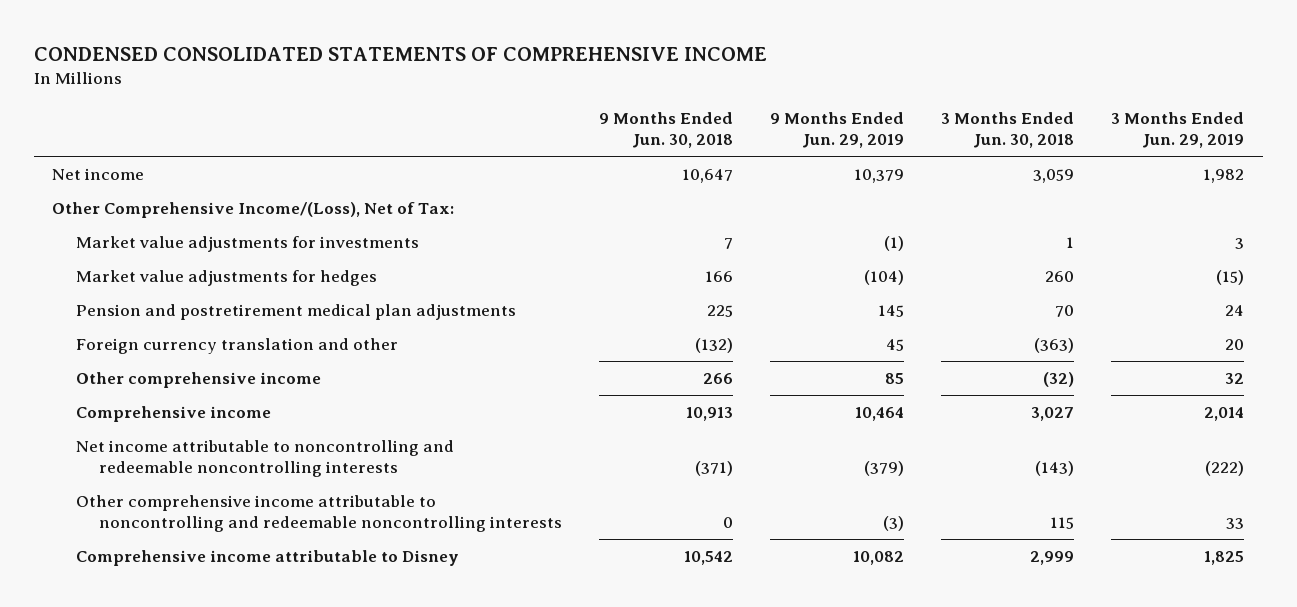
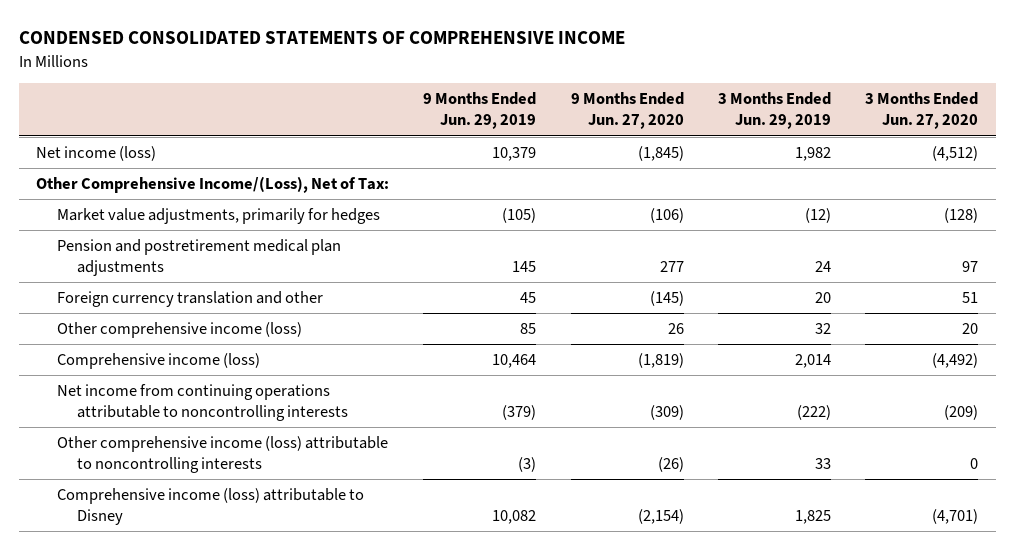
- | 9 Months Ended Jun. 30, 2018 | 9 Months Ended Jun. 29, 2019 | 3 Months Ended Jun. 30, 2018 | 3 Months Ended Jun. 29, 2019
+ | 9 Months Ended Jun. 29, 2019 | 9 Months Ended Jun. 27, 2020 | 3 Months Ended Jun. 29, 2019 | 3 Months Ended Jun. 27, 2020
- Net income | 10,647 | 10,379 | 3,059 | 1,982
+ Net income (loss) | 10,379 | (1,845) | 1,982 | (4,512)
- Market value adjustments for investments | 7 | (1) | 1 | 3
- Market value adjustments for hedges | 166 | (104) | 260 | (15)
+ Market value adjustments, primarily for hedges | (105) | (106) | (12) | (128)
- Other comprehensive income | 266 | 85 | (32) | 32
- Comprehensive income | 10,913 | 10,464 | 3,027 | 2,014
- Net income attributable to noncontrolling and redeemable noncontrolling interests | (371) | (379) | (143) | (222)
- Other comprehensive income attributable to noncontrolling and redeemable noncontrolling interests | 0 | (3) | 115 | 33
- Comprehensive income attributable to Disney | 10,542 | 10,082 | 2,999 | 1,825
+ Other comprehensive income (loss) | 85 | 26 | 32 | 20
+ Comprehensive income (loss) | 10,464 | (1,819) | 2,014 | (4,492)
+ Net income from continuing operations attributable to noncontrolling interests | (379) | (309) | (222) | (209)
+ Other comprehensive income (loss) attributable to noncontrolling interests | (3) | (26) | 33 | 0
+ Comprehensive income (loss) attributable to Disney | 10,082 | (2,154) | 1,825 | (4,701)

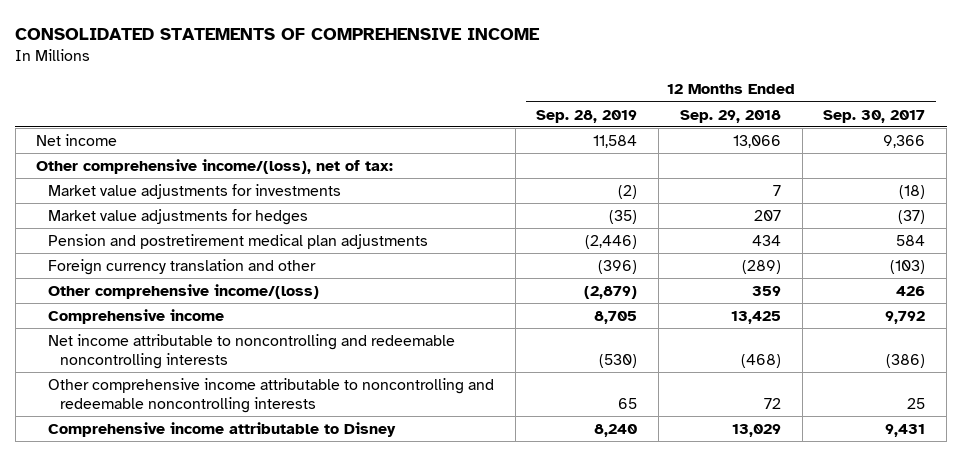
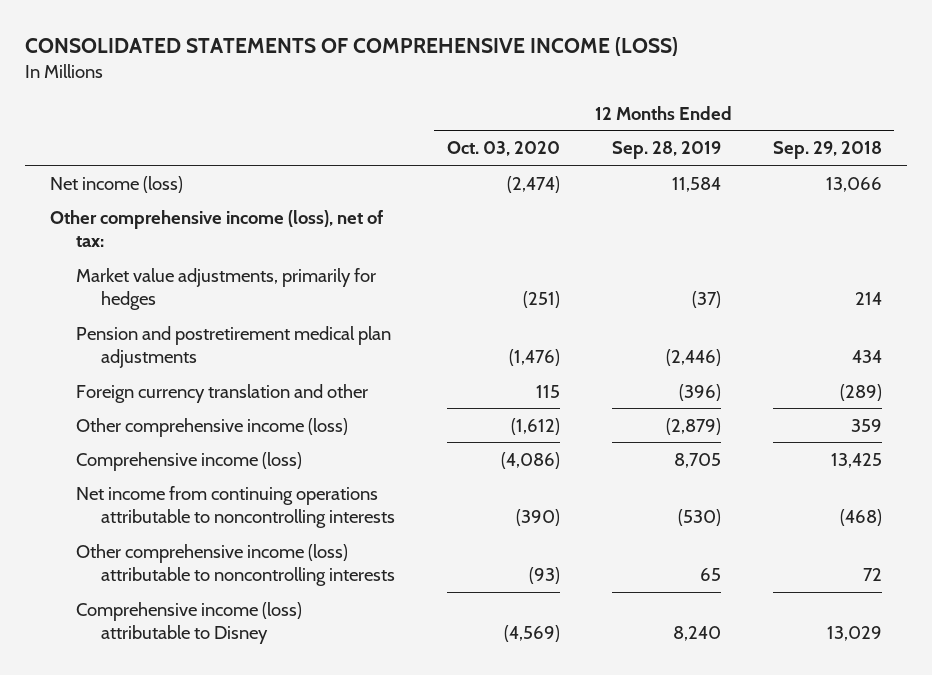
- CONSOLIDATED STATEMENTS OF COMPREHENSIVE INCOME
+ CONSOLIDATED STATEMENTS OF COMPREHENSIVE INCOME (LOSS)
- | 12 Months Ended Sep. 28, 2019 | 12 Months Ended Sep. 29, 2018 | 12 Months Ended Sep. 30, 2017
+ | 12 Months Ended Oct. 03, 2020 | 12 Months Ended Sep. 28, 2019 | 12 Months Ended Sep. 29, 2018
- Net income | 11,584 | 13,066 | 9,366
- Other comprehensive income/(loss), net of tax:
- Market value adjustments for investments | (2) | 7 | (18)
- Market value adjustments for hedges | (35) | 207 | (37)
+ Net income (loss) | (2,474) | 11,584 | 13,066
+ Other comprehensive income (loss), net of tax:
+ Market value adjustments, primarily for hedges | (251) | (37) | 214
- Other comprehensive income/(loss) | (2,879) | 359 | 426
- Comprehensive income | 8,705 | 13,425 | 9,792
- Net income attributable to noncontrolling and redeemable noncontrolling interests | (530) | (468) | (386)
- Other comprehensive income attributable to noncontrolling and redeemable noncontrolling interests | 65 | 72 | 25
- Comprehensive income attributable to Disney | 8,240 | 13,029 | 9,431
+ Other comprehensive income (loss) | (1,612) | (2,879) | 359
+ Comprehensive income (loss) | (4,086) | 8,705 | 13,425
+ Net income from continuing operations attributable to noncontrolling interests | (390) | (530) | (468)
+ Other comprehensive income (loss) attributable to noncontrolling interests | (93) | 65 | 72
+ Comprehensive income (loss) attributable to Disney | (4,569) | 8,240 | 13,029

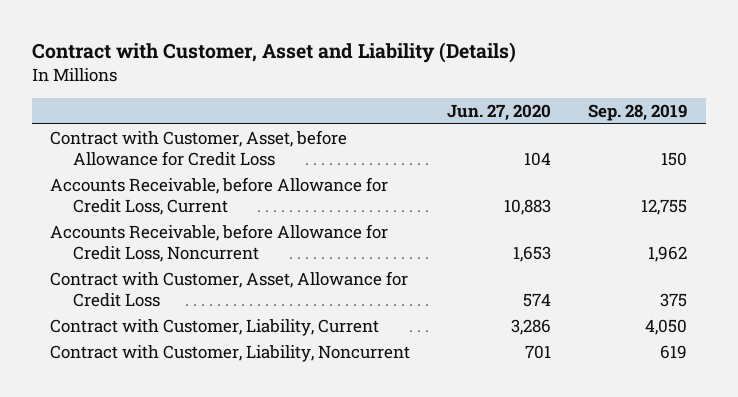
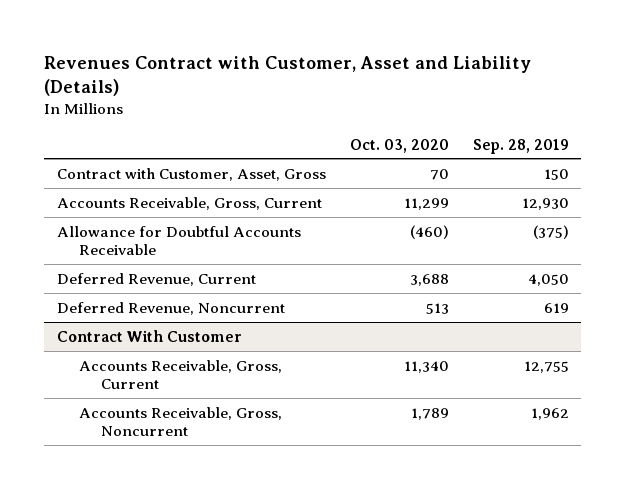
- Contract with Customer, Asset and Liability (Details)
+ Revenues Contract with Customer, Asset and Liability (Details)
- | Jun. 27, 2020 | Sep. 28, 2019
+ | Oct. 03, 2020 | Sep. 28, 2019
- Contract with Customer, Asset, before Allowance for Credit Loss | 104 | 150
- Accounts Receivable, before Allowance for Credit Loss, Current | 10,883 | 12,755
- Accounts Receivable, before Allowance for Credit Loss, Noncurrent | 1,653 | 1,962
- Contract with Customer, Asset, Allowance for Credit Loss | 574 | 375
- Contract with Customer, Liability, Current | 3,286 | 4,050
- Contract with Customer, Liability, Noncurrent | 701 | 619
+ Contract with Customer, Asset, Gross | 70 | 150
+ Accounts Receivable, Gross, Current | 11,299 | 12,930
+ Allowance for Doubtful Accounts Receivable | (460) | (375)
+ Deferred Revenue, Current | 3,688 | 4,050
+ Deferred Revenue, Noncurrent | 513 | 619
+ Contract With Customer
+ Accounts Receivable, Gross, Current | 11,340 | 12,755
+ Accounts Receivable, Gross, Noncurrent | 1,789 | 1,962

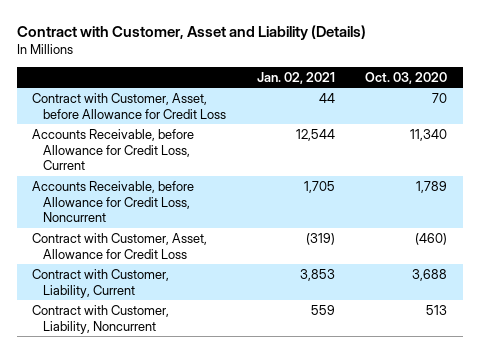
- Revenues Contract with Customer, Asset and Liability (Details)
+ Contract with Customer, Asset and Liability (Details)
- | Oct. 03, 2020 | Sep. 28, 2019
+ | Jan. 02, 2021 | Oct. 03, 2020
- Contract with Customer, Asset, Gross | 70 | 150
- Accounts Receivable, Gross, Current | 11,299 | 12,930
- Allowance for Doubtful Accounts Receivable | (460) | (375)
- Deferred Revenue, Current | 3,688 | 4,050
- Deferred Revenue, Noncurrent | 513 | 619
- Contract With Customer
- Accounts Receivable, Gross, Current | 11,340 | 12,755
- Accounts Receivable, Gross, Noncurrent | 1,789 | 1,962
+ Contract with Customer, Asset, before Allowance for Credit Loss | 44 | 70
+ Accounts Receivable, before Allowance for Credit Loss, Current | 12,544 | 11,340
+ Accounts Receivable, before Allowance for Credit Loss, Noncurrent | 1,705 | 1,789
+ Contract with Customer, Asset, Allowance for Credit Loss | (319) | (460)
+ Contract with Customer, Liability, Current | 3,853 | 3,688
+ Contract with Customer, Liability, Noncurrent | 559 | 513

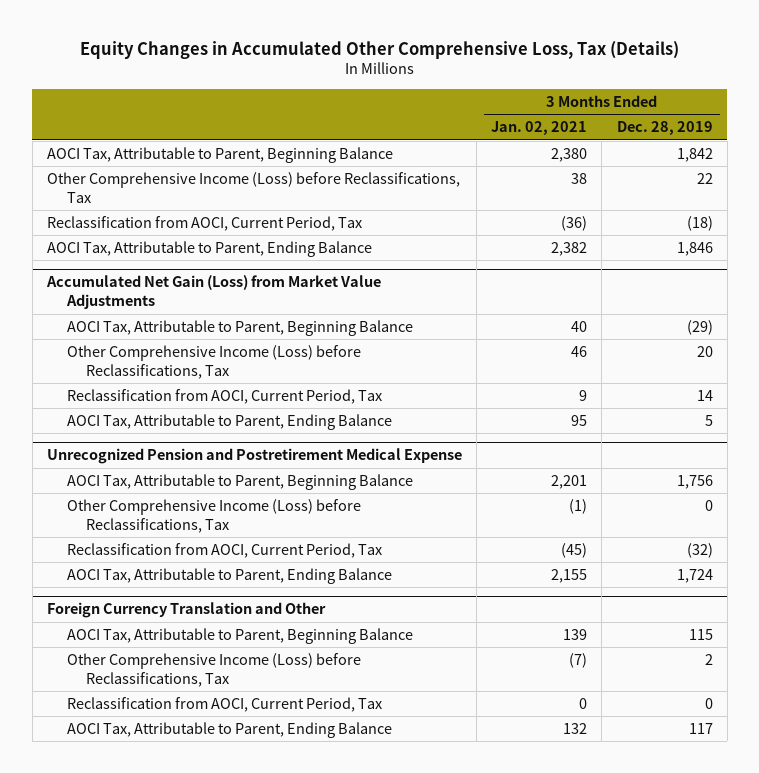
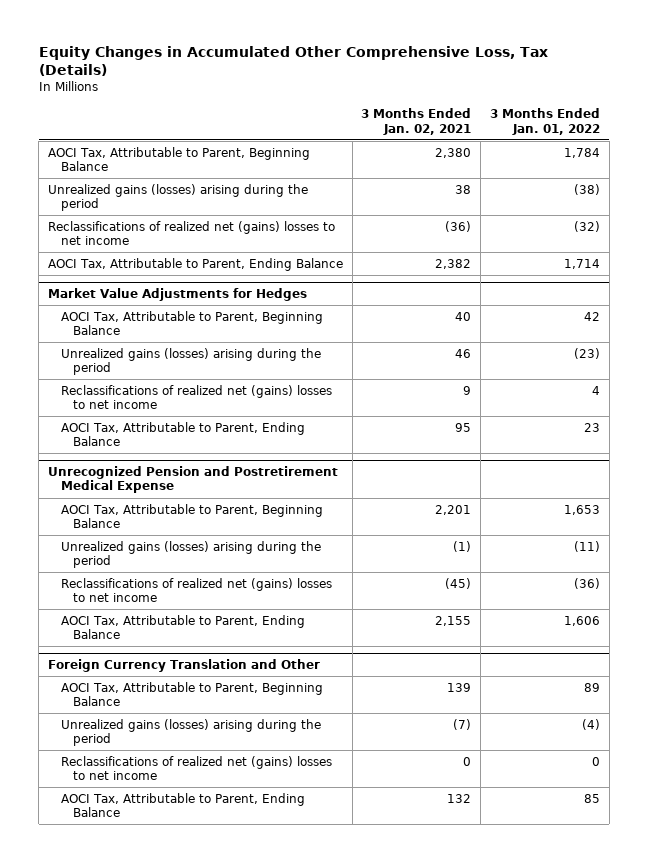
- | 3 Months Ended Jan. 02, 2021 | 3 Months Ended Dec. 28, 2019
+ | 3 Months Ended Jan. 02, 2021 | 3 Months Ended Jan. 01, 2022
- Other Comprehensive Income (Loss) before Reclassifications, Tax | 38 | 22
- Reclassification from AOCI, Current Period, Tax | (36) | (18)
+ Unrealized gains (losses) arising during the period | 38 | (38)
+ Reclassifications of realized net (gains) losses to net income | (36) | (32)
- Accumulated Net Gain (Loss) from Market Value Adjustments
+ Market Value Adjustments for Hedges
- Other Comprehensive Income (Loss) before Reclassifications, Tax | 46 | 20
- Reclassification from AOCI, Current Period, Tax | 9 | 14
+ Unrealized gains (losses) arising during the period | 46 | (23)
+ Reclassifications of realized net (gains) losses to net income | 9 | 4
@ Unrecognized Pension and Postretirement Medical Expense
- Other Comprehensive Income (Loss) before Reclassifications, Tax | (1) | 0
- Reclassification from AOCI, Current Period, Tax | (45) | (32)
+ Unrealized gains (losses) arising during the period | (1) | (11)
+ Reclassifications of realized net (gains) losses to net income | (45) | (36)
@ Foreign Currency Translation and Other
- Other Comprehensive Income (Loss) before Reclassifications, Tax | (7) | 2
- Reclassification from AOCI, Current Period, Tax | 0 | 0
+ Unrealized gains (losses) arising during the period | (7) | (4)
+ Reclassifications of realized net (gains) losses to net income | 0 | 0

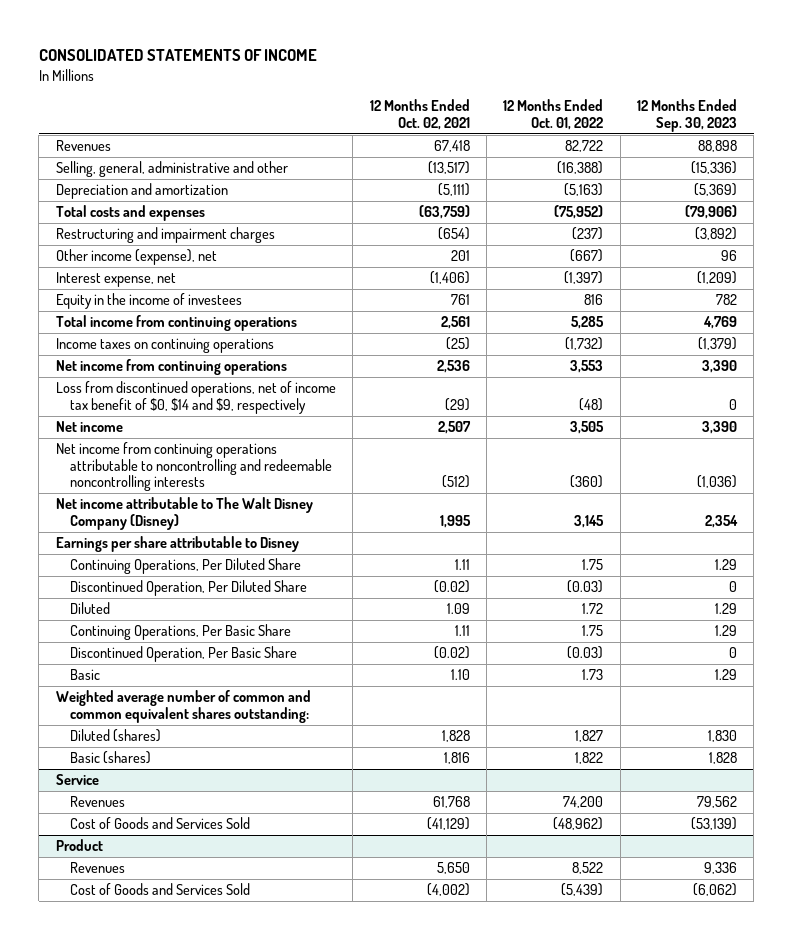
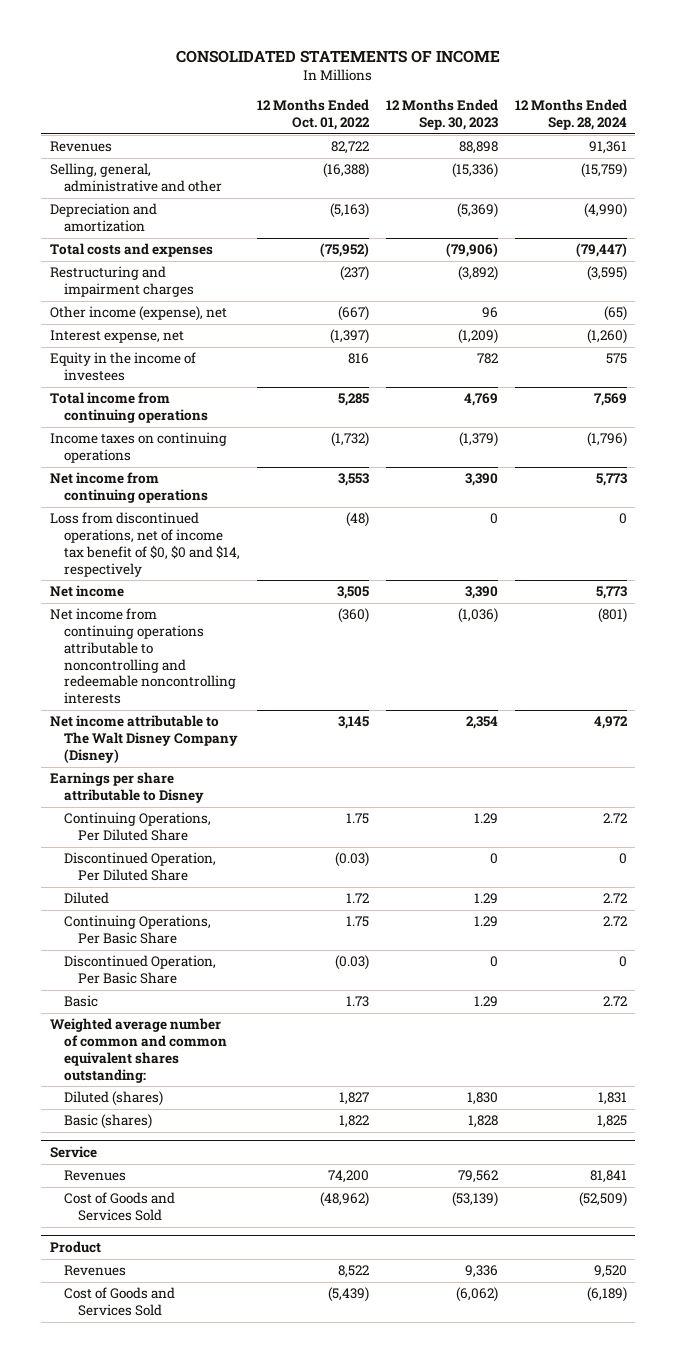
- | 12 Months Ended Oct. 02, 2021 | 12 Months Ended Oct. 01, 2022 | 12 Months Ended Sep. 30, 2023
+ | 12 Months Ended Oct. 01, 2022 | 12 Months Ended Sep. 30, 2023 | 12 Months Ended Sep. 28, 2024
- Loss from discontinued operations, net of income tax benefit of $0, $14 and $9, respectively | (29) | (48) | 0
+ Loss from discontinued operations, net of income tax benefit of $0, $0 and $14, respectively | (48) | 0 | 0

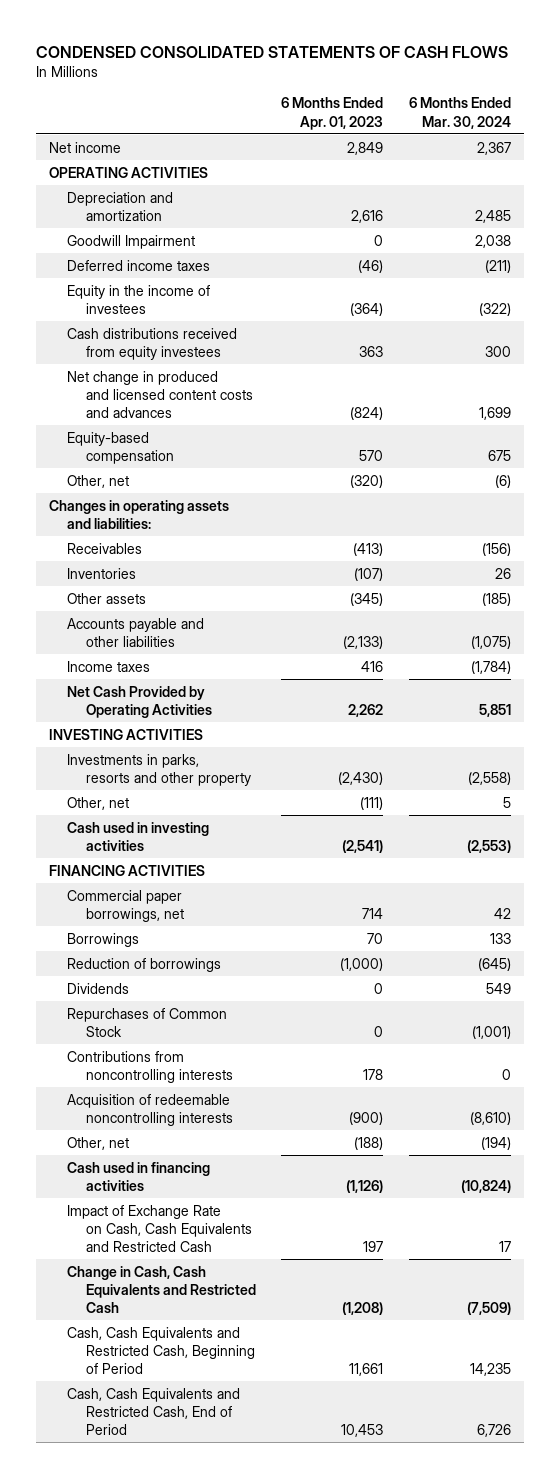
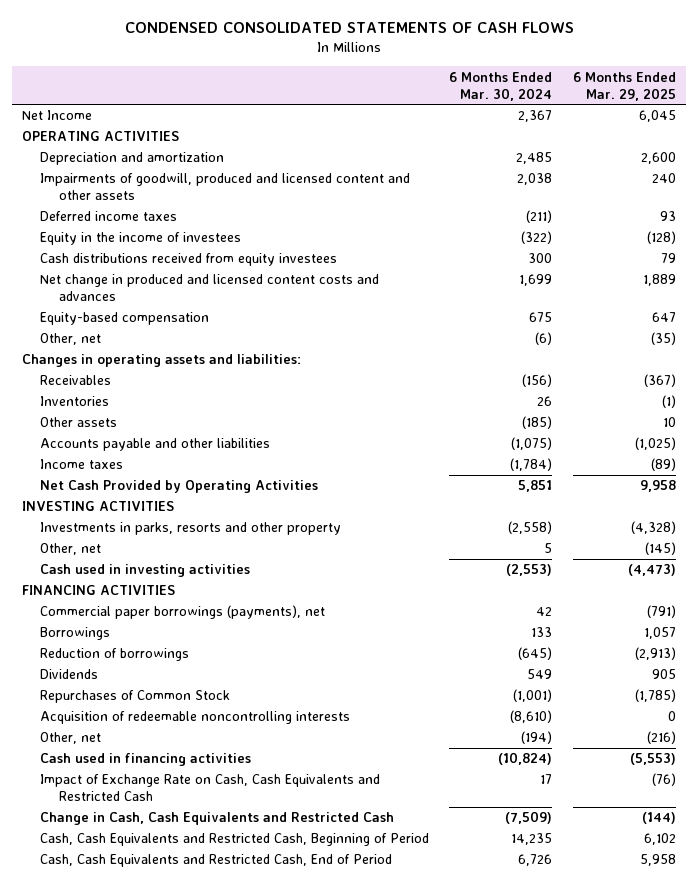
- | 6 Months Ended Apr. 01, 2023 | 6 Months Ended Mar. 30, 2024
+ | 6 Months Ended Mar. 30, 2024 | 6 Months Ended Mar. 29, 2025
- Net income | 2,849 | 2,367
+ Net Income | 2,367 | 6,045
- Goodwill Impairment | 0 | 2,038
+ Impairments of goodwill, produced and licensed content and other assets | 2,038 | 240
- Commercial paper borrowings, net | 714 | 42
+ Commercial paper borrowings (payments), net | 42 | (791)
- Contributions from noncontrolling interests | 178 | 0

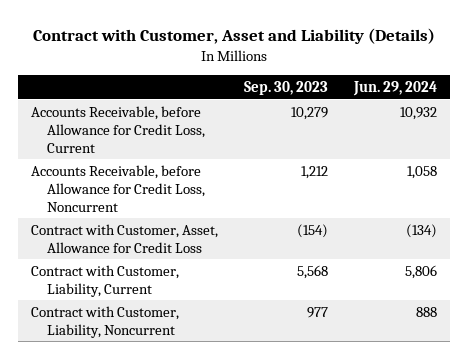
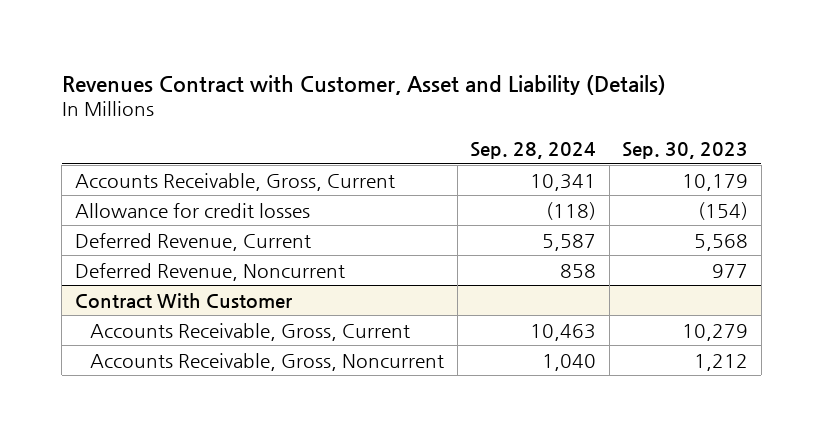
- Contract with Customer, Asset and Liability (Details)
+ Revenues Contract with Customer, Asset and Liability (Details)
- | Sep. 30, 2023 | Jun. 29, 2024
+ | Sep. 28, 2024 | Sep. 30, 2023
- Accounts Receivable, before Allowance for Credit Loss, Current | 10,279 | 10,932
- Accounts Receivable, before Allowance for Credit Loss, Noncurrent | 1,212 | 1,058
- Contract with Customer, Asset, Allowance for Credit Loss | (154) | (134)
- Contract with Customer, Liability, Current | 5,568 | 5,806
- Contract with Customer, Liability, Noncurrent | 977 | 888
+ Accounts Receivable, Gross, Current | 10,341 | 10,179
+ Allowance for credit losses | (118) | (154)
+ Deferred Revenue, Current | 5,587 | 5,568
+ Deferred Revenue, Noncurrent | 858 | 977
+ Contract With Customer
+ Accounts Receivable, Gross, Current | 10,463 | 10,279
+ Accounts Receivable, Gross, Noncurrent | 1,040 | 1,212

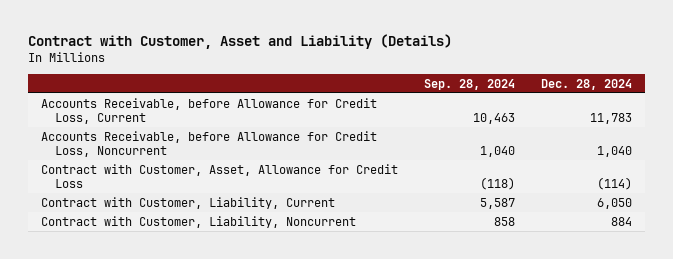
- Revenues Contract with Customer, Asset and Liability (Details)
+ Contract with Customer, Asset and Liability (Details)
- | Sep. 28, 2024 | Sep. 30, 2023
+ | Sep. 28, 2024 | Dec. 28, 2024
- Accounts Receivable, Gross, Current | 10,341 | 10,179
- Allowance for credit losses | (118) | (154)
- Deferred Revenue, Current | 5,587 | 5,568
- Deferred Revenue, Noncurrent | 858 | 977
- Contract With Customer
- Accounts Receivable, Gross, Current | 10,463 | 10,279
- Accounts Receivable, Gross, Noncurrent | 1,040 | 1,212
+ Accounts Receivable, before Allowance for Credit Loss, Current | 10,463 | 11,783
+ Accounts Receivable, before Allowance for Credit Loss, Noncurrent | 1,040 | 1,040
+ Contract with Customer, Asset, Allowance for Credit Loss | (118) | (114)
+ Contract with Customer, Liability, Current | 5,587 | 6,050
+ Contract with Customer, Liability, Noncurrent | 858 | 884

